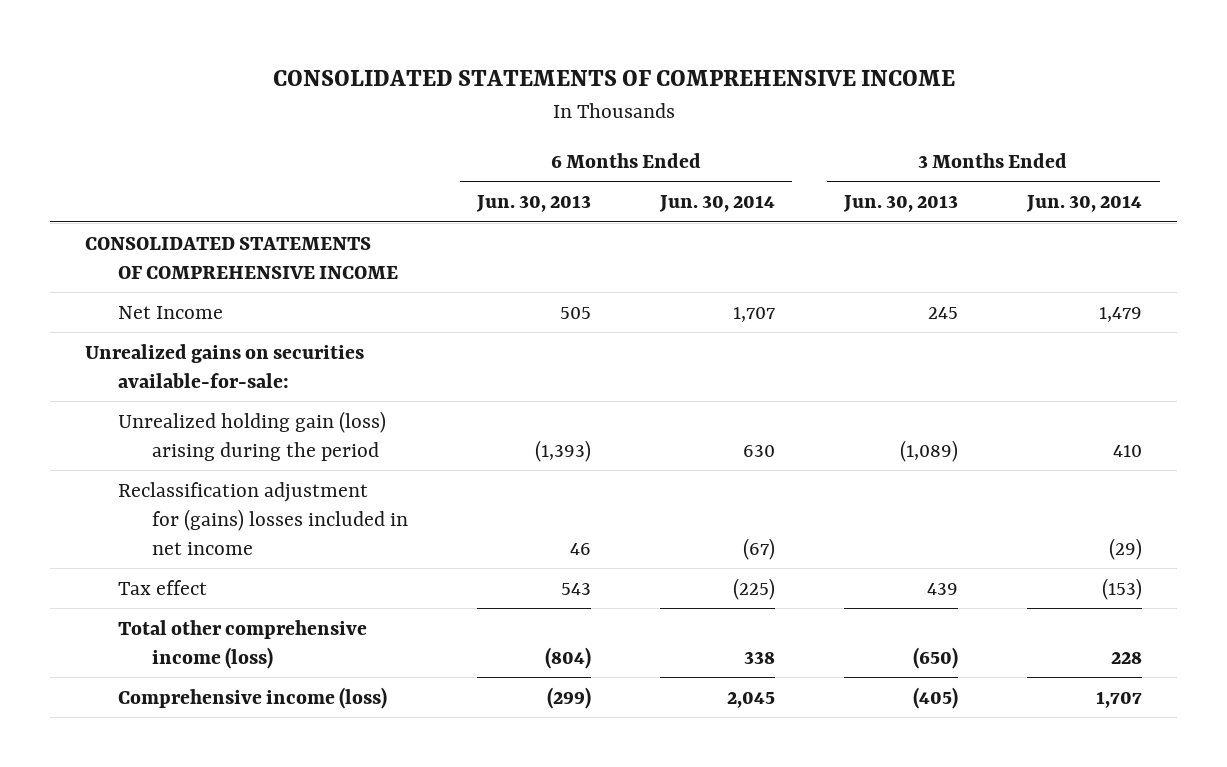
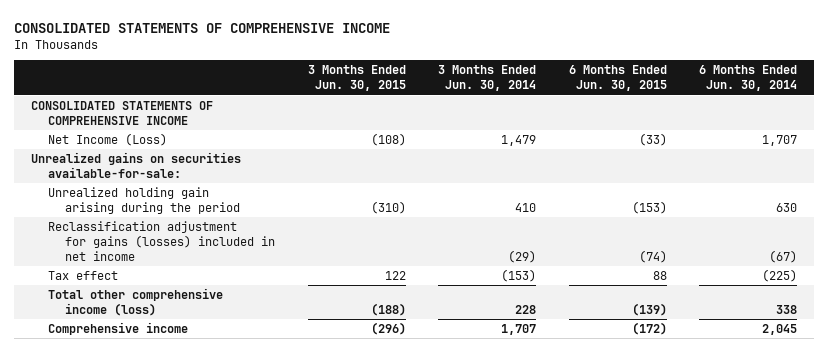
- | 6 Months Ended Jun. 30, 2013 | 6 Months Ended Jun. 30, 2014 | 3 Months Ended Jun. 30, 2013 | 3 Months Ended Jun. 30, 2014
+ | 3 Months Ended Jun. 30, 2015 | 3 Months Ended Jun. 30, 2014 | 6 Months Ended Jun. 30, 2015 | 6 Months Ended Jun. 30, 2014
- Net Income | 505 | 1,707 | 245 | 1,479
+ Net Income (Loss) | (108) | 1,479 | (33) | 1,707
- Unrealized holding gain (loss) arising during the period | (1,393) | 630 | (1,089) | 410
- Reclassification adjustment for (gains) losses included in net income | 46 | (67) | | (29)
+ Unrealized holding gain arising during the period | (310) | 410 | (153) | 630
+ Reclassification adjustment for gains (losses) included in net income | | (29) | (74) | (67)
- Comprehensive income (loss) | (299) | 2,045 | (405) | 1,707
+ Comprehensive income | (296) | 1,707 | (172) | 2,045

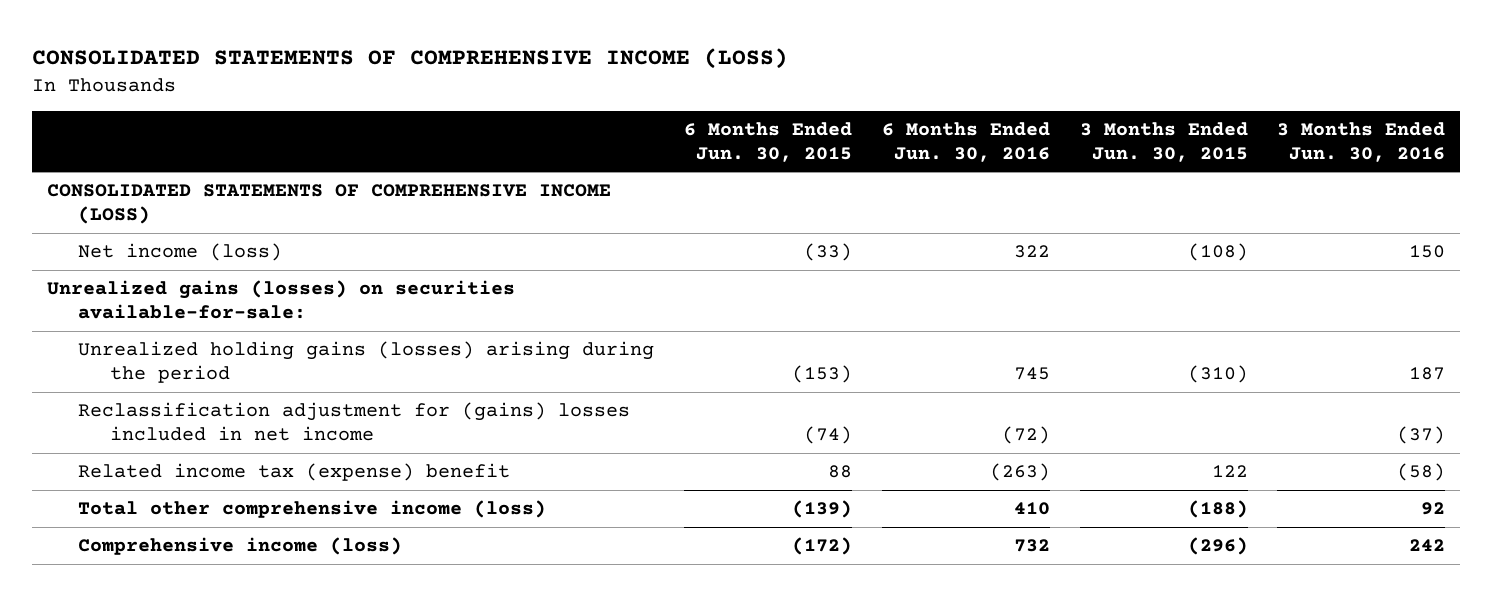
- CONSOLIDATED STATEMENTS OF COMPREHENSIVE INCOME
+ CONSOLIDATED STATEMENTS OF COMPREHENSIVE INCOME (LOSS)
- | 3 Months Ended Jun. 30, 2015 | 3 Months Ended Jun. 30, 2014 | 6 Months Ended Jun. 30, 2015 | 6 Months Ended Jun. 30, 2014
+ | 6 Months Ended Jun. 30, 2015 | 6 Months Ended Jun. 30, 2016 | 3 Months Ended Jun. 30, 2015 | 3 Months Ended Jun. 30, 2016
- CONSOLIDATED STATEMENTS OF COMPREHENSIVE INCOME
- Net Income (Loss) | (108) | 1,479 | (33) | 1,707
- Unrealized gains on securities available-for-sale:
- Unrealized holding gain arising during the period | (310) | 410 | (153) | 630
- Reclassification adjustment for gains (losses) included in net income | | (29) | (74) | (67)
- Tax effect | 122 | (153) | 88 | (225)
+ CONSOLIDATED STATEMENTS OF COMPREHENSIVE INCOME (LOSS)
+ Net income (loss) | (33) | 322 | (108) | 150
+ Unrealized gains (losses) on securities available-for-sale:
+ Unrealized holding gains (losses) arising during the period | (153) | 745 | (310) | 187
+ Reclassification adjustment for (gains) losses included in net income | (74) | (72) | | (37)
+ Related income tax (expense) benefit | 88 | (263) | 122 | (58)
- Comprehensive income | (296) | 1,707 | (172) | 2,045
+ Comprehensive income (loss) | (172) | 732 | (296) | 242

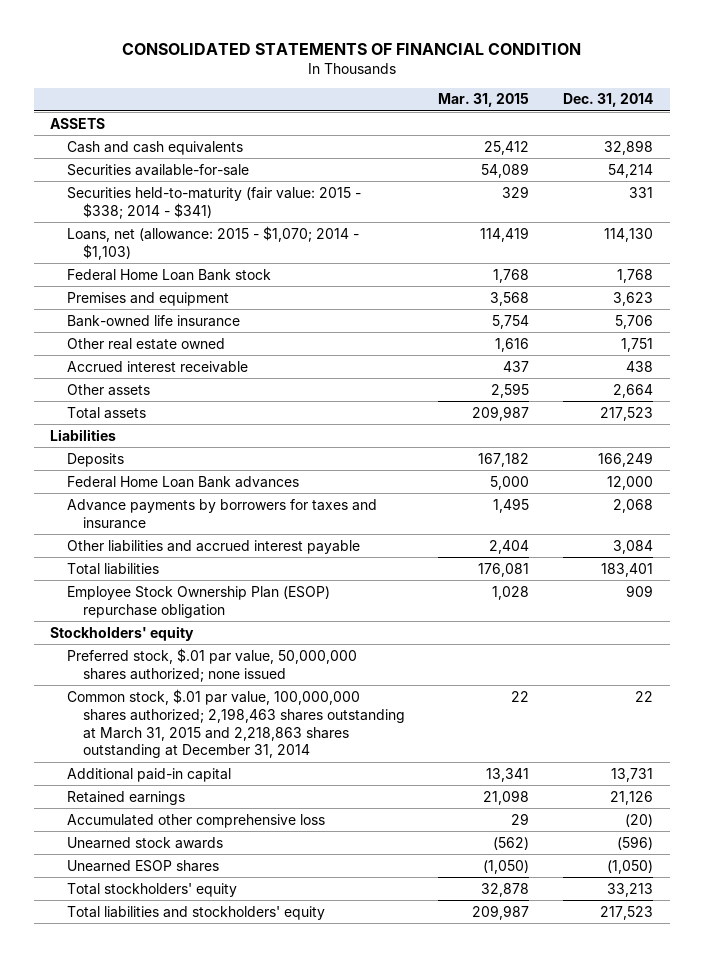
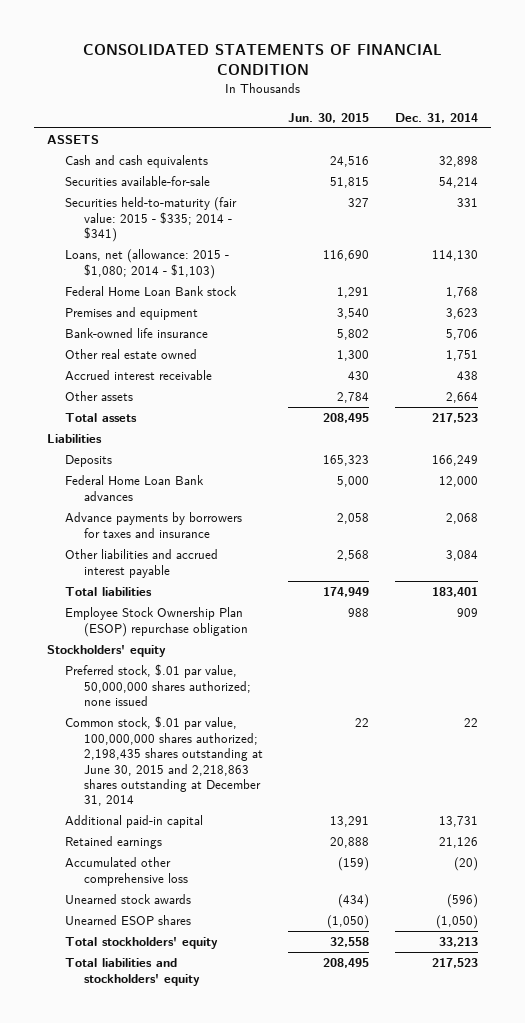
- | Mar. 31, 2015 | Dec. 31, 2014
+ | Jun. 30, 2015 | Dec. 31, 2014
- Securities held-to-maturity (fair value: 2015 - $338; 2014 - $341) | 329 | 331
- Loans, net (allowance: 2015 - $1,070; 2014 - $1,103) | 114,419 | 114,130
+ Securities held-to-maturity (fair value: 2015 - $335; 2014 - $341) | 327 | 331
+ Loans, net (allowance: 2015 - $1,080; 2014 - $1,103) | 116,690 | 114,130
- Common stock, $.01 par value, 100,000,000 shares authorized; 2,198,463 shares outstanding at March 31, 2015 and 2,218,863 shares outstanding at December 31, 2014 | 22 | 22
+ Common stock, $.01 par value, 100,000,000 shares authorized; 2,198,435 shares outstanding at June 30, 2015 and 2,218,863 shares outstanding at December 31, 2014 | 22 | 22

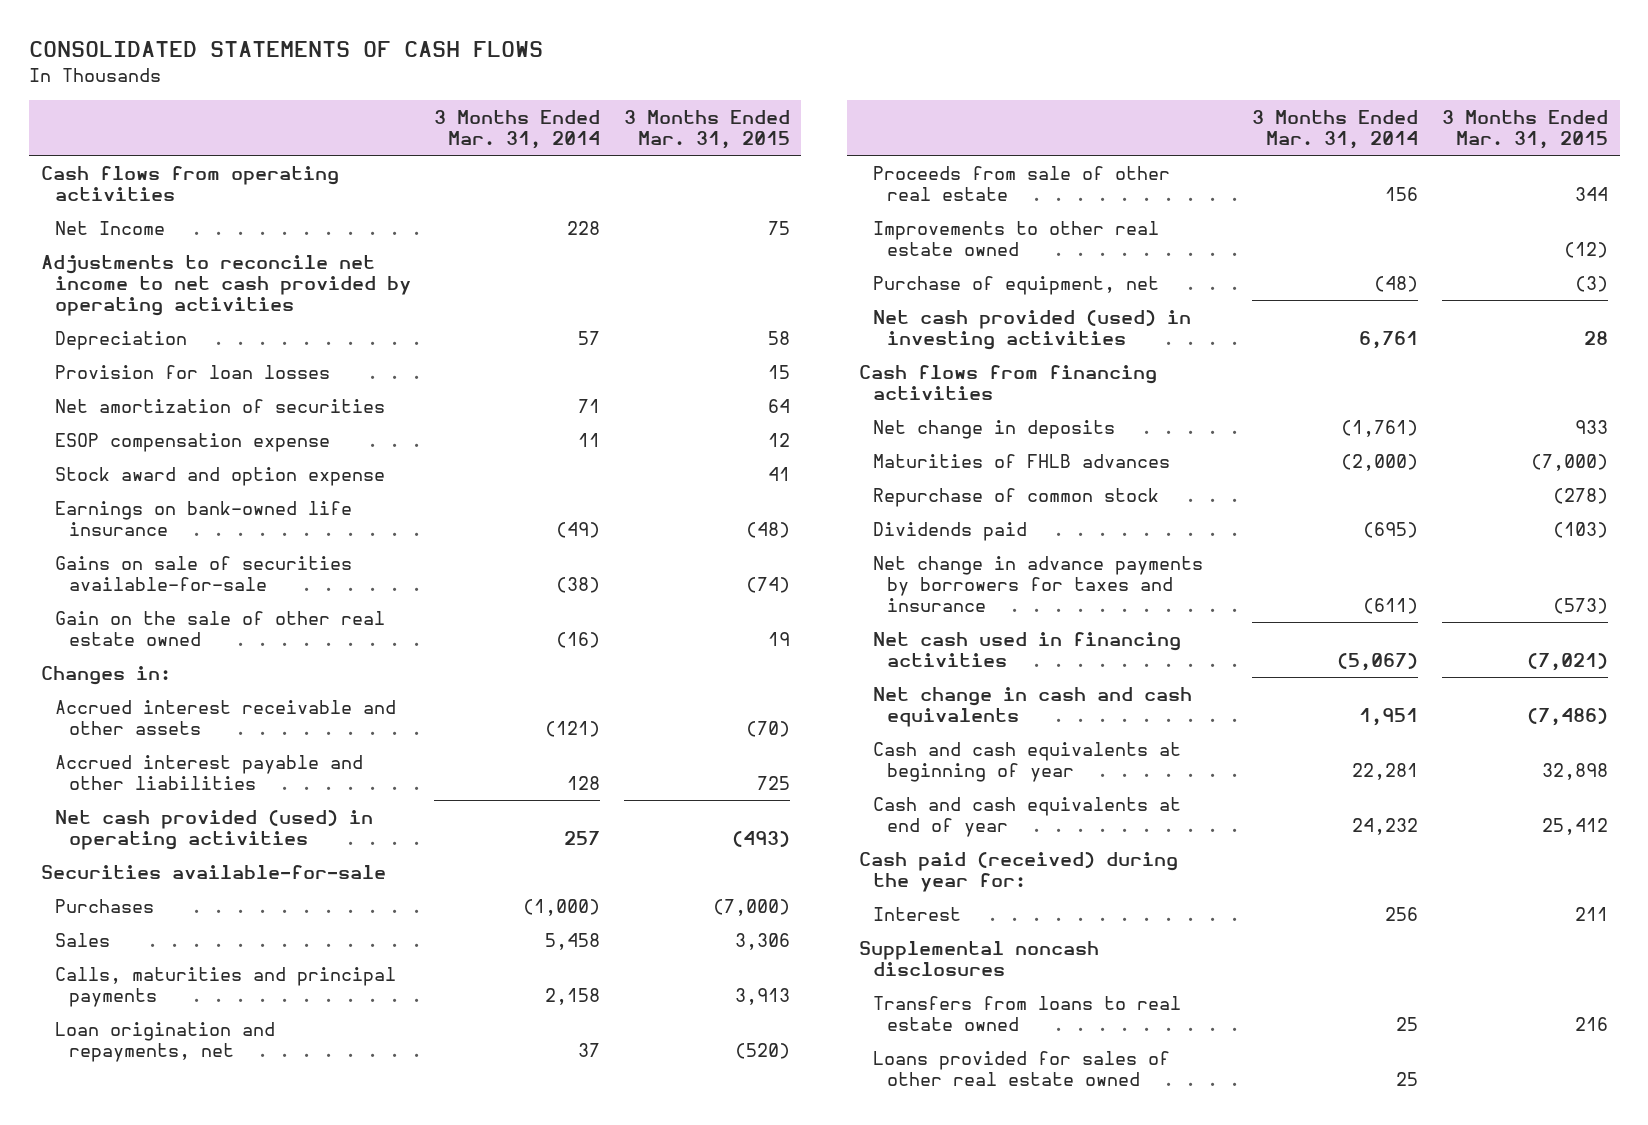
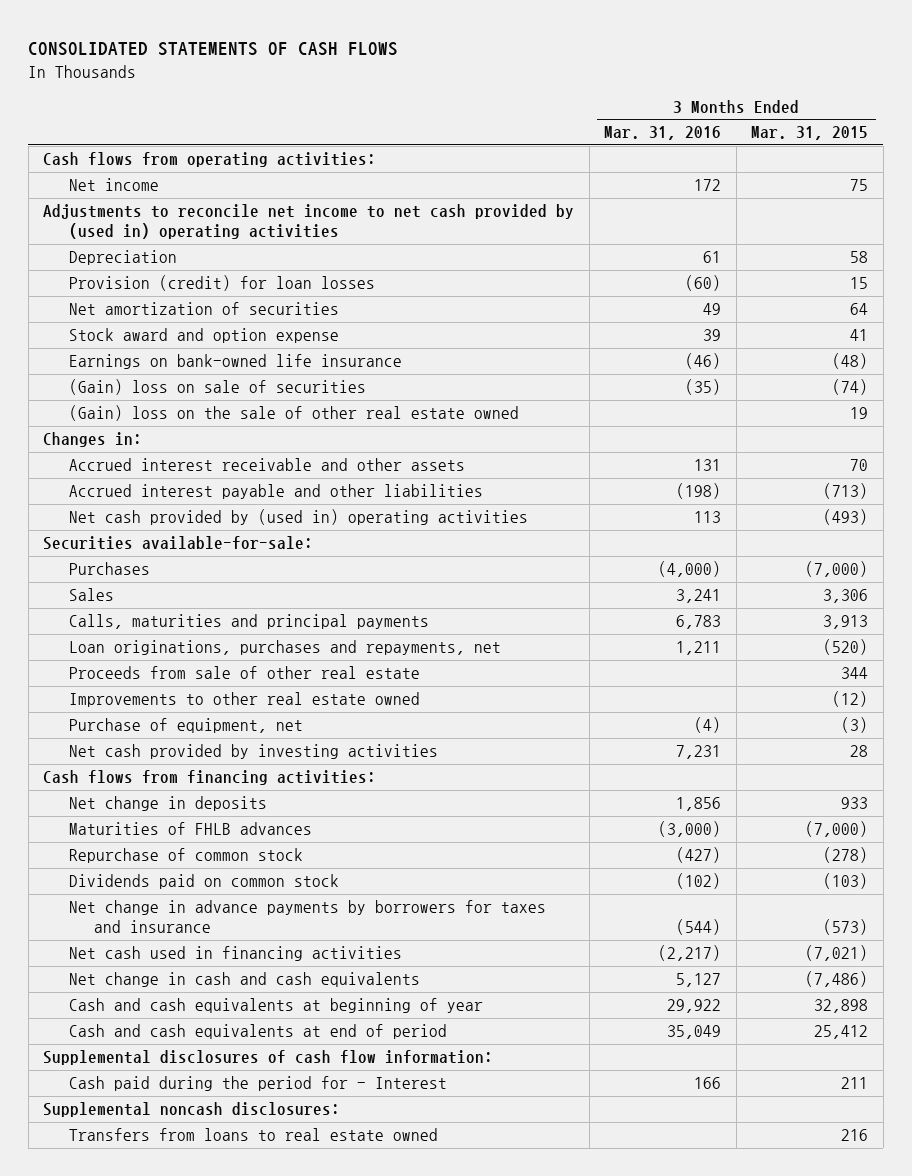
- | 3 Months Ended Mar. 31, 2014 | 3 Months Ended Mar. 31, 2015
+ | 3 Months Ended Mar. 31, 2016 | 3 Months Ended Mar. 31, 2015
- Cash flows from operating activities
- Net Income | 228 | 75
- Adjustments to reconcile net income to net cash provided by operating activities
+ Cash flows from operating activities:
+ Net income | 172 | 75
+ Adjustments to reconcile net income to net cash provided by (used in) operating activities
- Provision for loan losses | | 15
+ Provision (credit) for loan losses | (60) | 15
- ESOP compensation expense | 11 | 12
- Gains on sale of securities available-for-sale | (38) | (74)
- Gain on the sale of other real estate owned | (16) | 19
+ (Gain) loss on sale of securities | (35) | (74)
+ (Gain) loss on the sale of other real estate owned | | 19
- Accrued interest receivable and other assets | (121) | (70)
- Accrued interest payable and other liabilities | 128 | 725
- Net cash provided (used) in operating activities | 257 | (493)
- Securities available-for-sale
+ Accrued interest receivable and other assets | 131 | 70
+ Accrued interest payable and other liabilities | (198) | (713)
+ Net cash provided by (used in) operating activities | 113 | (493)
+ Securities available-for-sale:
- Loan origination and repayments, net | 37 | (520)
+ Loan originations, purchases and repayments, net | 1,211 | (520)
- Net cash provided (used) in investing activities | 6,761 | 28
- Cash flows from financing activities
+ Net cash provided by investing activities | 7,231 | 28
+ Cash flows from financing activities:
- Dividends paid | (695) | (103)
+ Dividends paid on common stock | (102) | (103)
- Cash and cash equivalents at end of year | 24,232 | 25,412
- Cash paid (received) during the year for:
- Interest | 256 | 211
- Supplemental noncash disclosures
+ Cash and cash equivalents at end of period | 35,049 | 25,412
+ Supplemental disclosures of cash flow information:
+ Cash paid during the period for - Interest | 166 | 211
+ Supplemental noncash disclosures:
- Loans provided for sales of other real estate owned | 25 |

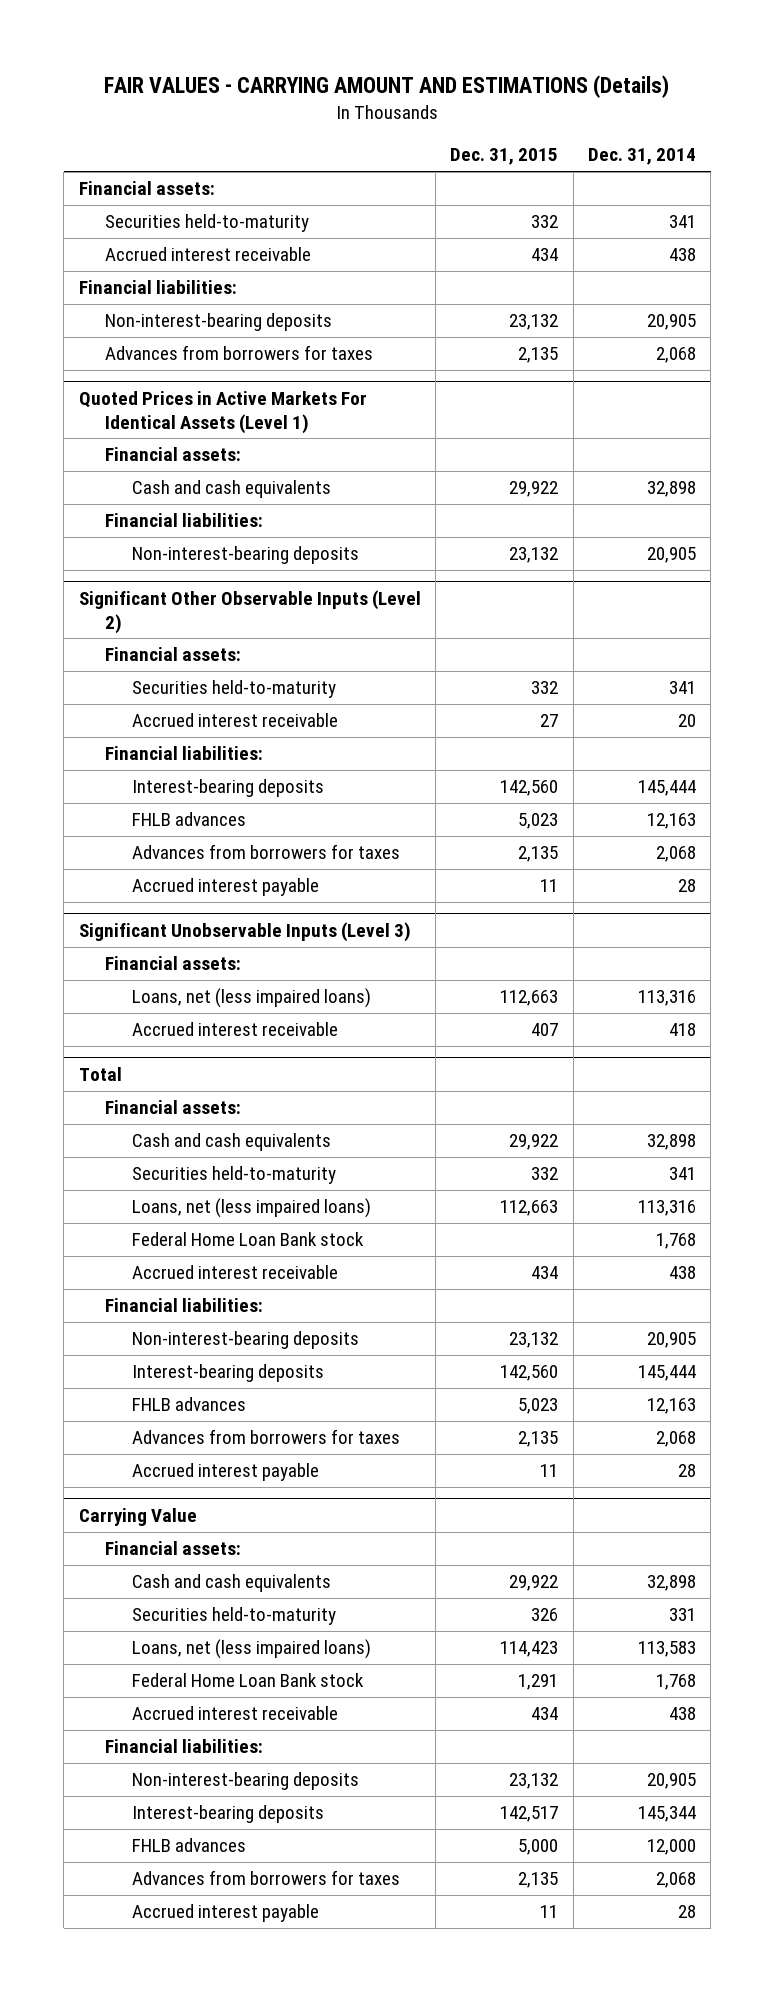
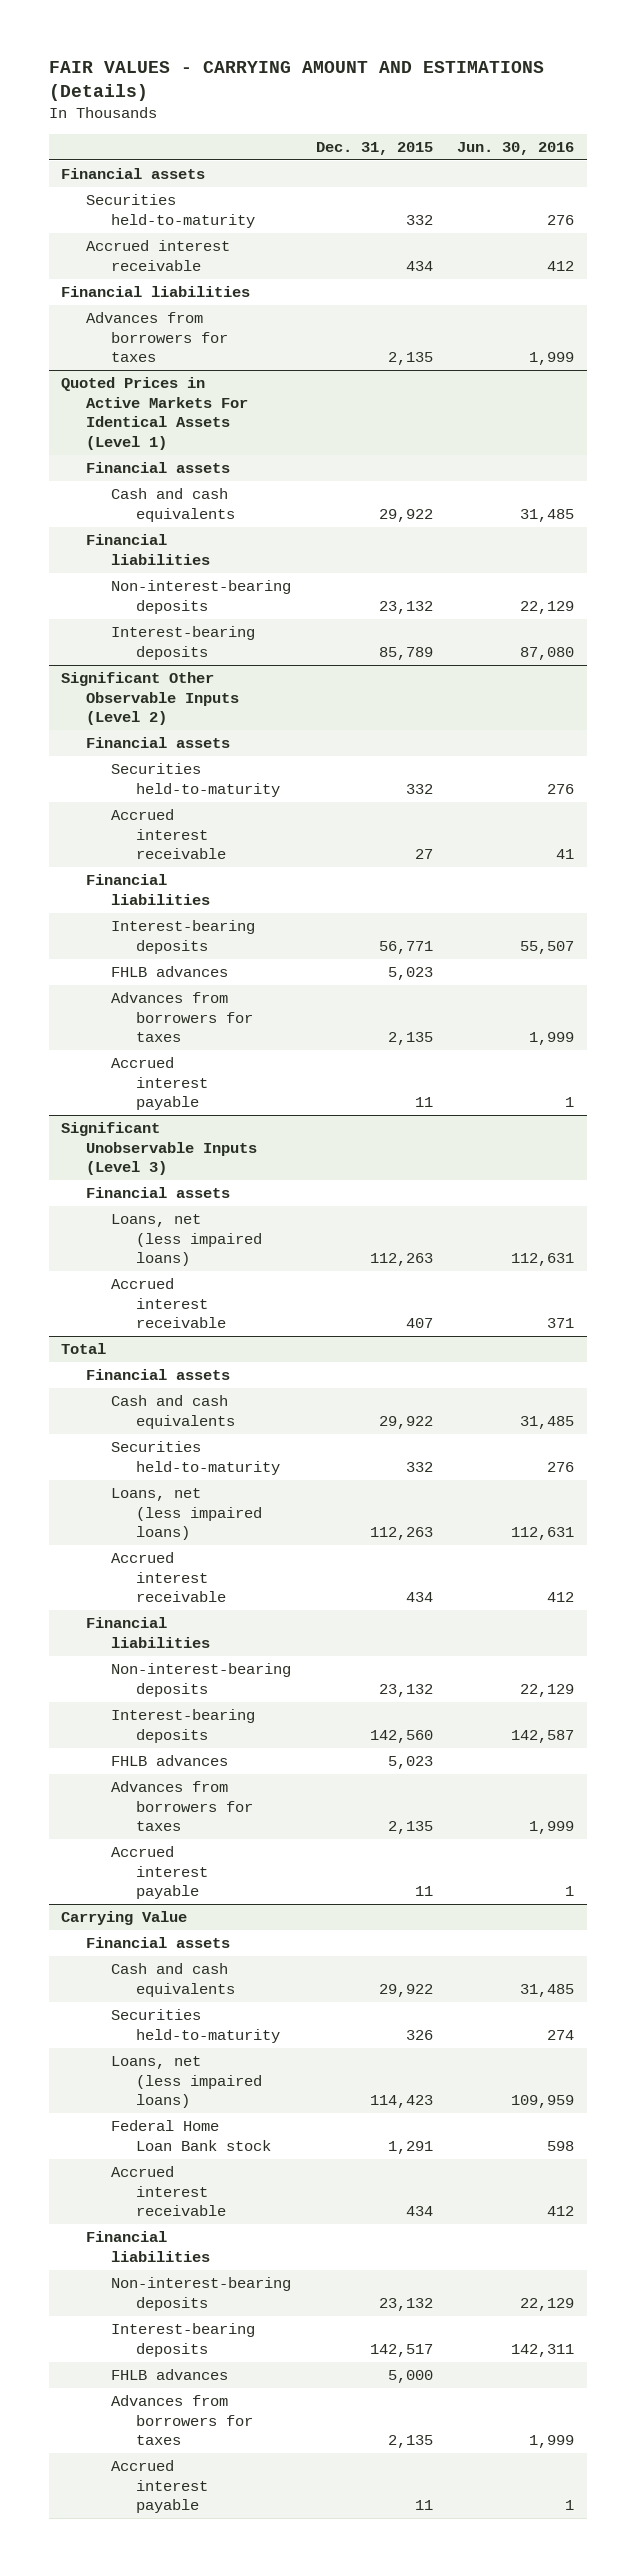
- | Dec. 31, 2015 | Dec. 31, 2014
+ | Dec. 31, 2015 | Jun. 30, 2016
- Financial assets:
+ Financial assets
- Financial liabilities:
- Non-interest-bearing deposits | 23,132 | 20,905
+ Financial liabilities
@ Quoted Prices in Active Markets For Identical Assets (Level 1)
- Financial assets:
+ Financial assets
- Financial liabilities:
+ Financial liabilities
+ Interest-bearing deposits | 85,789 | 87,080
@ Significant Other Observable Inputs (Level 2)
- Financial assets:
+ Financial assets
- Financial liabilities:
- Interest-bearing deposits | 142,560 | 145,444
+ Financial liabilities
+ Interest-bearing deposits | 56,771 | 55,507
@ Significant Unobservable Inputs (Level 3)
- Financial assets:
- Loans, net (less impaired loans) | 112,663 | 113,316
+ Financial assets
+ Loans, net (less impaired loans) | 112,263 | 112,631
@ Total
- Financial assets:
+ Financial assets
- Loans, net (less impaired loans) | 112,663 | 113,316
- Federal Home Loan Bank stock | | 1,768
+ Loans, net (less impaired loans) | 112,263 | 112,631
- Financial liabilities:
+ Financial liabilities
@ Carrying Value
- Financial assets:
+ Financial assets
- Financial liabilities:
+ Financial liabilities

